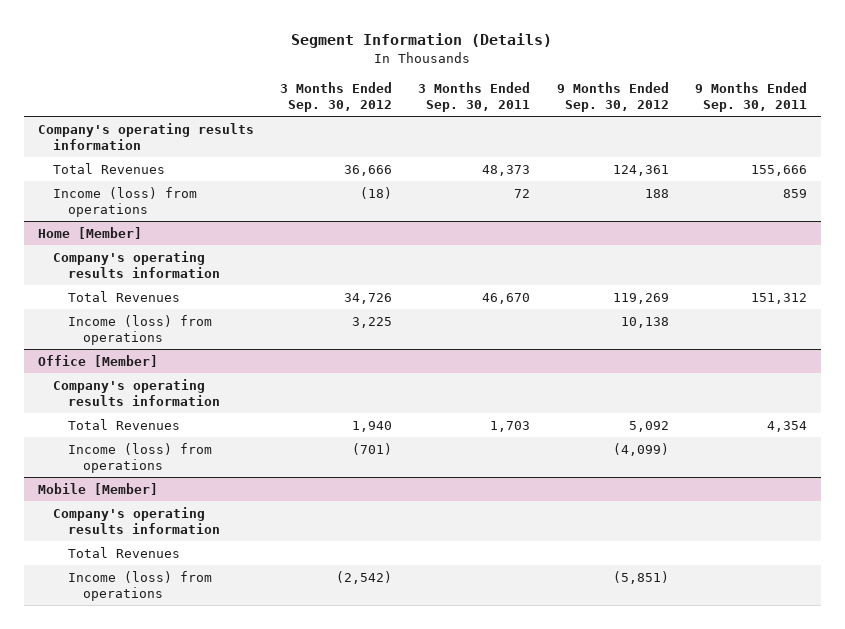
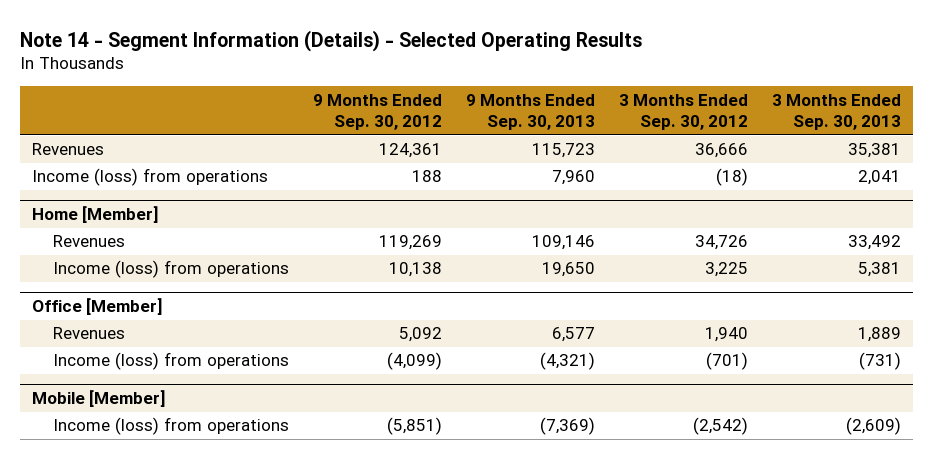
- Segment Information (Details)
+ Note 14 - Segment Information (Details) - Selected Operating Results
- | 3 Months Ended Sep. 30, 2012 | 3 Months Ended Sep. 30, 2011 | 9 Months Ended Sep. 30, 2012 | 9 Months Ended Sep. 30, 2011
+ | 9 Months Ended Sep. 30, 2012 | 9 Months Ended Sep. 30, 2013 | 3 Months Ended Sep. 30, 2012 | 3 Months Ended Sep. 30, 2013
- Company's operating results information
- Total Revenues | 36,666 | 48,373 | 124,361 | 155,666
+ Revenues | 124,361 | 115,723 | 36,666 | 35,381
@ Home [Member]
- Company's operating results information
- Total Revenues | 34,726 | 46,670 | 119,269 | 151,312
+ Revenues | 119,269 | 109,146 | 34,726 | 33,492
@ Office [Member]
- Company's operating results information
- Total Revenues | 1,940 | 1,703 | 5,092 | 4,354
+ Revenues | 5,092 | 6,577 | 1,940 | 1,889
@ Mobile [Member]
- Company's operating results information
- Total Revenues

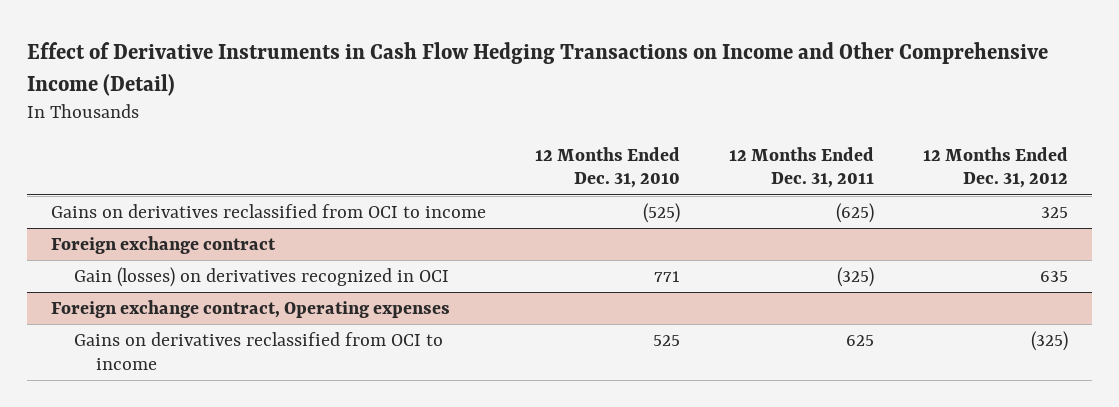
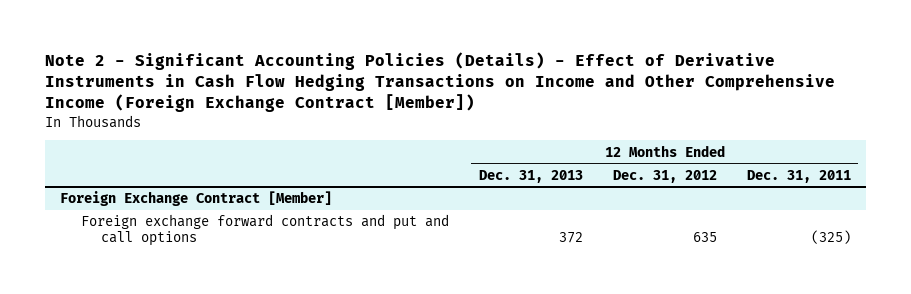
- Effect of Derivative Instruments in Cash Flow Hedging Transactions on Income and Other Comprehensive Income (Detail)
+ Note 2 - Significant Accounting Policies (Details) - Effect of Derivative Instruments in Cash Flow Hedging Transactions on Income and Other Comprehensive Income (Foreign Exchange Contract [Member])
- | 12 Months Ended Dec. 31, 2010 | 12 Months Ended Dec. 31, 2011 | 12 Months Ended Dec. 31, 2012
+ | 12 Months Ended Dec. 31, 2013 | 12 Months Ended Dec. 31, 2012 | 12 Months Ended Dec. 31, 2011
- Gains on derivatives reclassified from OCI to income | (525) | (625) | 325
- Foreign exchange contract
- Gain (losses) on derivatives recognized in OCI | 771 | (325) | 635
- Foreign exchange contract, Operating expenses
- Gains on derivatives reclassified from OCI to income | 525 | 625 | (325)
+ Foreign Exchange Contract [Member]
+ Foreign exchange forward contracts and put and call options | 372 | 635 | (325)

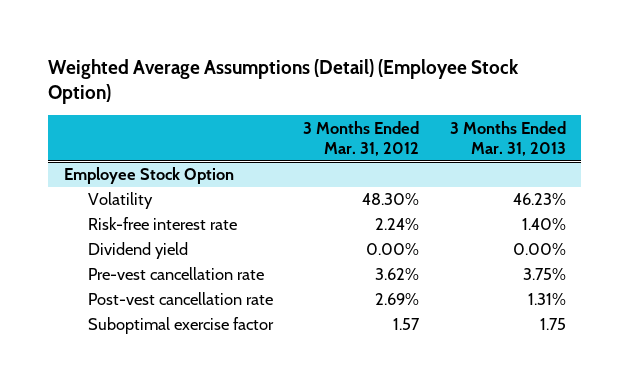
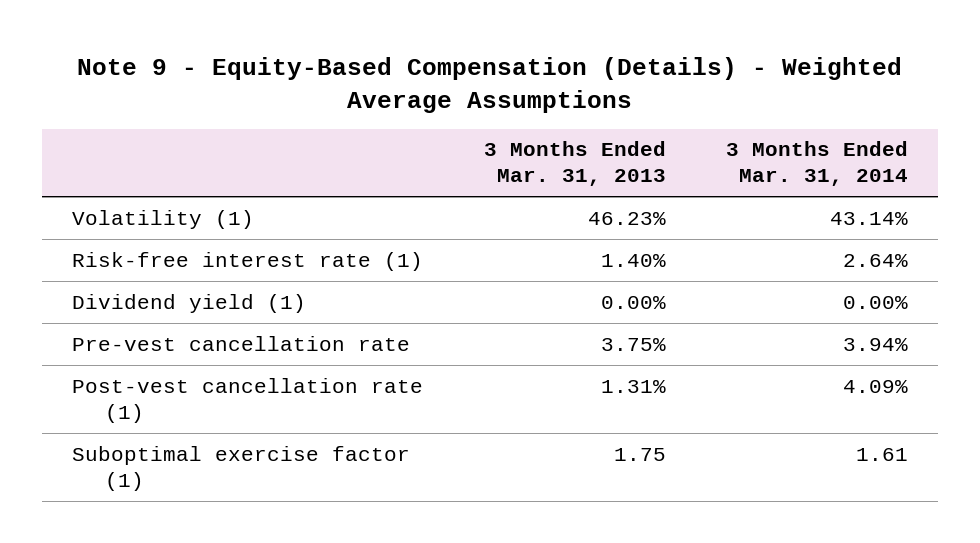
- Weighted Average Assumptions (Detail) (Employee Stock Option)
+ Note 9 - Equity-Based Compensation (Details) - Weighted Average Assumptions
- | 3 Months Ended Mar. 31, 2012 | 3 Months Ended Mar. 31, 2013
+ | 3 Months Ended Mar. 31, 2013 | 3 Months Ended Mar. 31, 2014
- Employee Stock Option
- Volatility | 48.30% | 46.23%
- Risk-free interest rate | 2.24% | 1.40%
- Dividend yield | 0.00% | 0.00%
+ Volatility (1) | 46.23% | 43.14%
+ Risk-free interest rate (1) | 1.40% | 2.64%
+ Dividend yield (1) | 0.00% | 0.00%
- Post-vest cancellation rate | 2.69% | 1.31%
- Suboptimal exercise factor | 1.57 | 1.75
+ Post-vest cancellation rate (1) | 1.31% | 4.09%
+ Suboptimal exercise factor (1) | 1.75 | 1.61

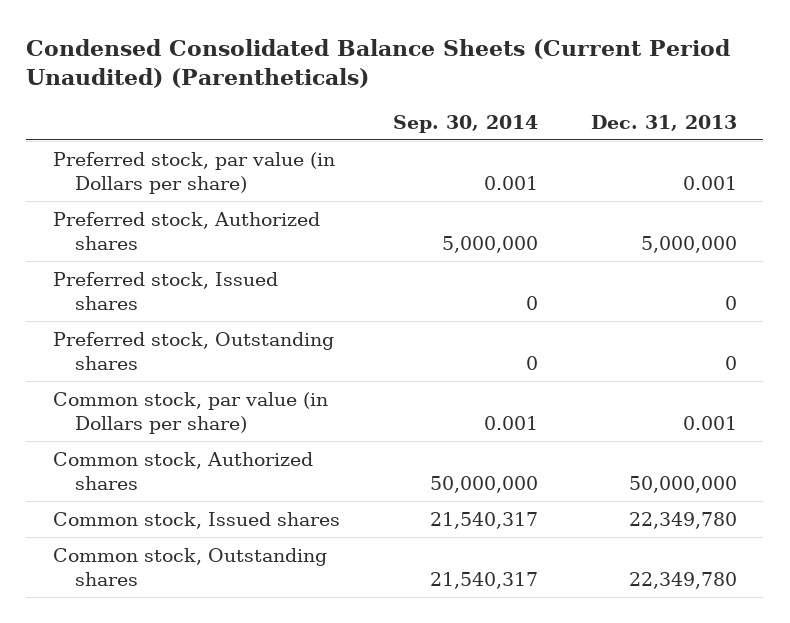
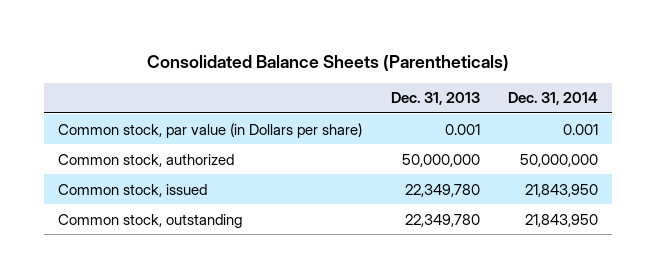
- Condensed Consolidated Balance Sheets (Current Period Unaudited) (Parentheticals)
+ Consolidated Balance Sheets (Parentheticals)
- | Sep. 30, 2014 | Dec. 31, 2013
+ | Dec. 31, 2013 | Dec. 31, 2014
- Preferred stock, par value (in Dollars per share) | 0.001 | 0.001
- Preferred stock, Authorized shares | 5,000,000 | 5,000,000
- Preferred stock, Issued shares | 0 | 0
- Preferred stock, Outstanding shares | 0 | 0
- Common stock, Authorized shares | 50,000,000 | 50,000,000
- Common stock, Issued shares | 21,540,317 | 22,349,780
- Common stock, Outstanding shares | 21,540,317 | 22,349,780
+ Common stock, authorized | 50,000,000 | 50,000,000
+ Common stock, issued | 22,349,780 | 21,843,950
+ Common stock, outstanding | 22,349,780 | 21,843,950

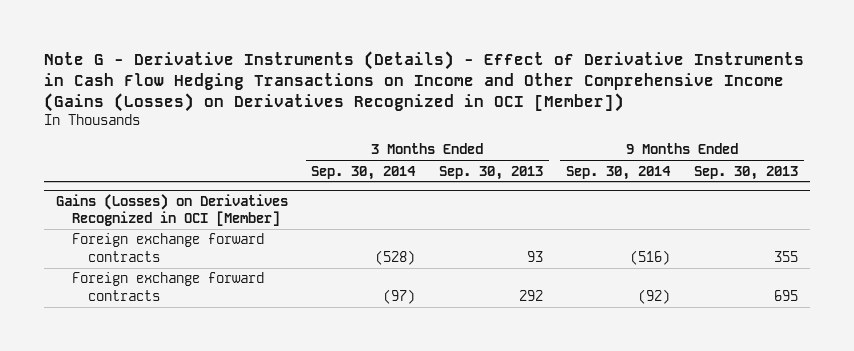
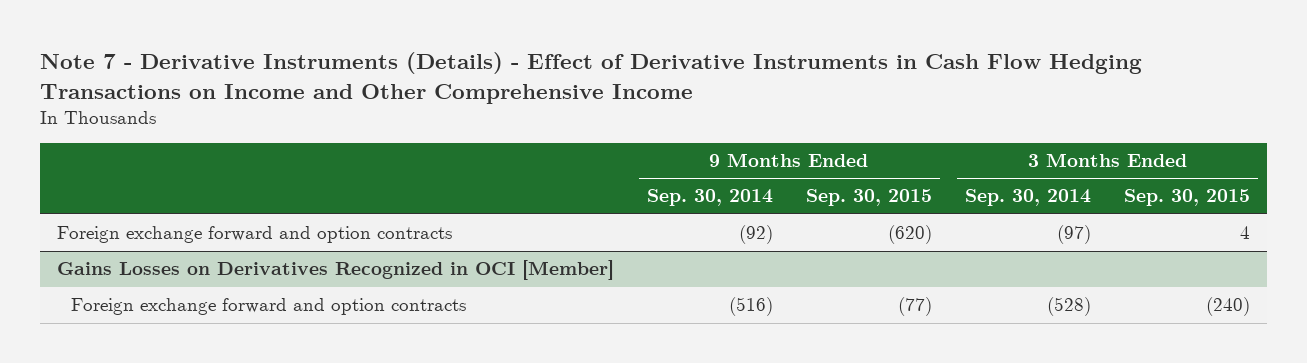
- Note G - Derivative Instruments (Details) - Effect of Derivative Instruments in Cash Flow Hedging Transactions on Income and Other Comprehensive Income (Gains (Losses) on Derivatives Recognized in OCI [Member])
+ Note 7 - Derivative Instruments (Details) - Effect of Derivative Instruments in Cash Flow Hedging Transactions on Income and Other Comprehensive Income
- | 3 Months Ended Sep. 30, 2014 | 3 Months Ended Sep. 30, 2013 | 9 Months Ended Sep. 30, 2014 | 9 Months Ended Sep. 30, 2013
+ | 9 Months Ended Sep. 30, 2014 | 9 Months Ended Sep. 30, 2015 | 3 Months Ended Sep. 30, 2014 | 3 Months Ended Sep. 30, 2015
- Gains (Losses) on Derivatives Recognized in OCI [Member]
- Foreign exchange forward contracts | (528) | 93 | (516) | 355
- Foreign exchange forward contracts | (97) | 292 | (92) | 695
+ Foreign exchange forward and option contracts | (92) | (620) | (97) | 4
+ Gains Losses on Derivatives Recognized in OCI [Member]
+ Foreign exchange forward and option contracts | (516) | (77) | (528) | (240)

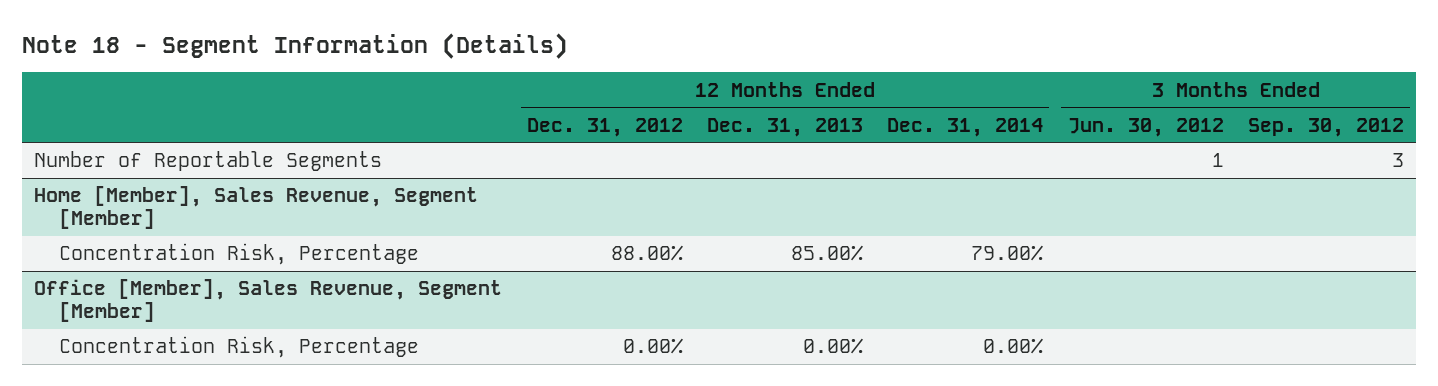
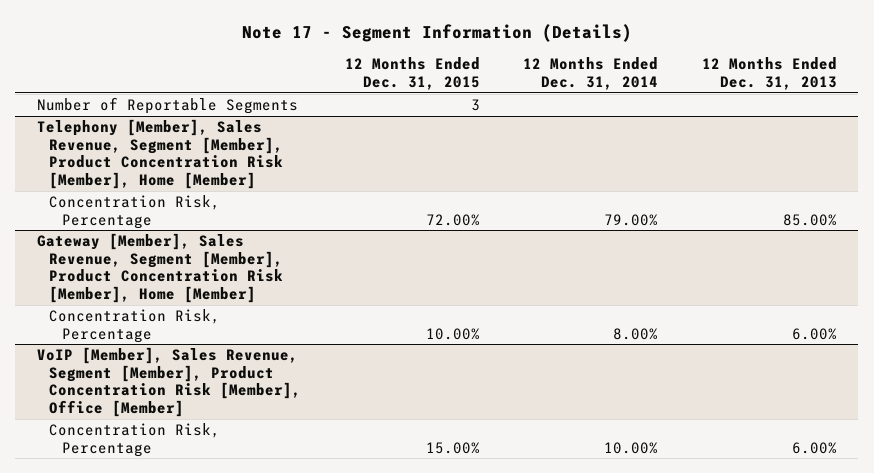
- Note 18 - Segment Information (Details)
+ Note 17 - Segment Information (Details)
- | 12 Months Ended Dec. 31, 2012 | 12 Months Ended Dec. 31, 2013 | 12 Months Ended Dec. 31, 2014 | 3 Months Ended Jun. 30, 2012 | 3 Months Ended Sep. 30, 2012
+ | 12 Months Ended Dec. 31, 2015 | 12 Months Ended Dec. 31, 2014 | 12 Months Ended Dec. 31, 2013
- Home [Member], Sales Revenue, Segment [Member]
+ Telephony [Member], Sales Revenue, Segment [Member], Product Concentration Risk [Member], Home [Member]
- Office [Member], Sales Revenue, Segment [Member]
- Concentration Risk, Percentage | 0.00% | 0.00% | 0.00% | |
+ Gateway [Member], Sales Revenue, Segment [Member], Product Concentration Risk [Member], Home [Member]
+ Concentration Risk, Percentage | 10.00% | 8.00% | 6.00%
+ VoIP [Member], Sales Revenue, Segment [Member], Product Concentration Risk [Member], Office [Member]
+ Concentration Risk, Percentage | 15.00% | 10.00% | 6.00%

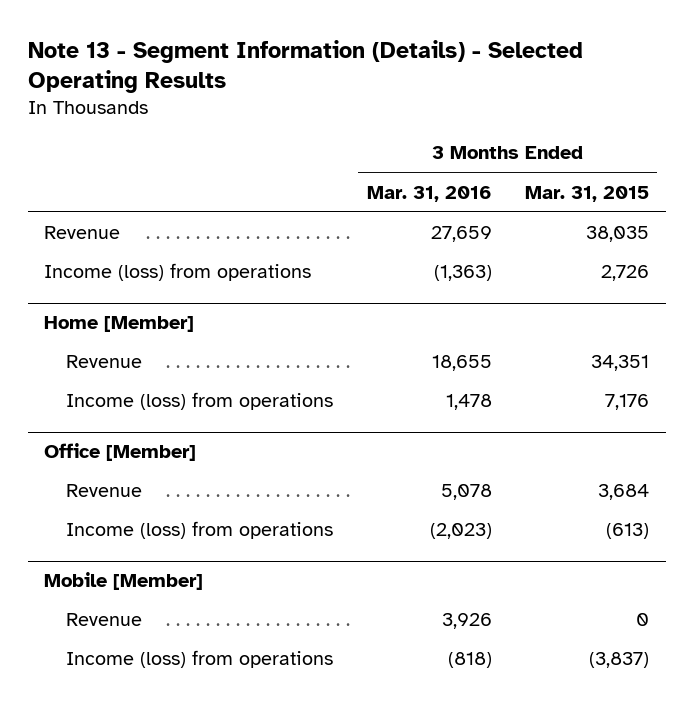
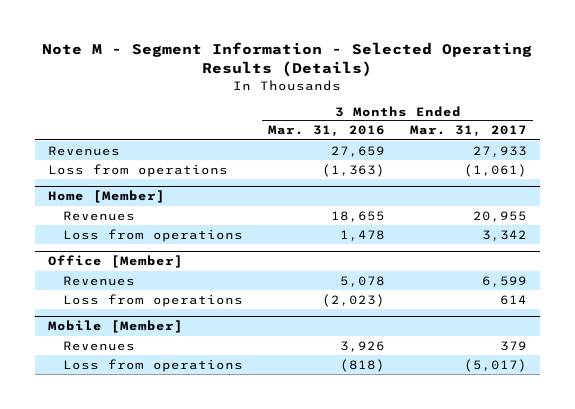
- Note 13 - Segment Information (Details) - Selected Operating Results
+ Note M - Segment Information - Selected Operating Results (Details)
- | 3 Months Ended Mar. 31, 2016 | 3 Months Ended Mar. 31, 2015
+ | 3 Months Ended Mar. 31, 2016 | 3 Months Ended Mar. 31, 2017
- Revenue | 27,659 | 38,035
- Income (loss) from operations | (1,363) | 2,726
+ Revenues | 27,659 | 27,933
+ Loss from operations | (1,363) | (1,061)
@ Home [Member]
- Revenue | 18,655 | 34,351
- Income (loss) from operations | 1,478 | 7,176
+ Revenues | 18,655 | 20,955
+ Loss from operations | 1,478 | 3,342
@ Office [Member]
- Revenue | 5,078 | 3,684
- Income (loss) from operations | (2,023) | (613)
+ Revenues | 5,078 | 6,599
+ Loss from operations | (2,023) | 614
@ Mobile [Member]
- Revenue | 3,926 | 0
- Income (loss) from operations | (818) | (3,837)
+ Revenues | 3,926 | 379
+ Loss from operations | (818) | (5,017)

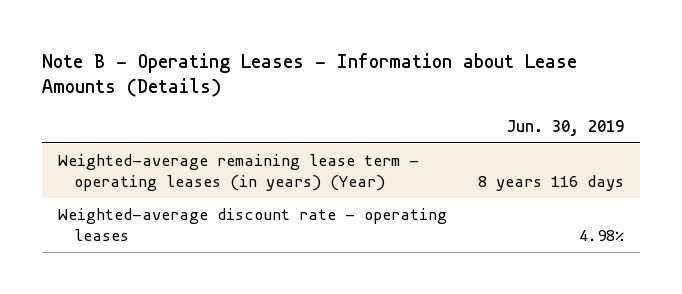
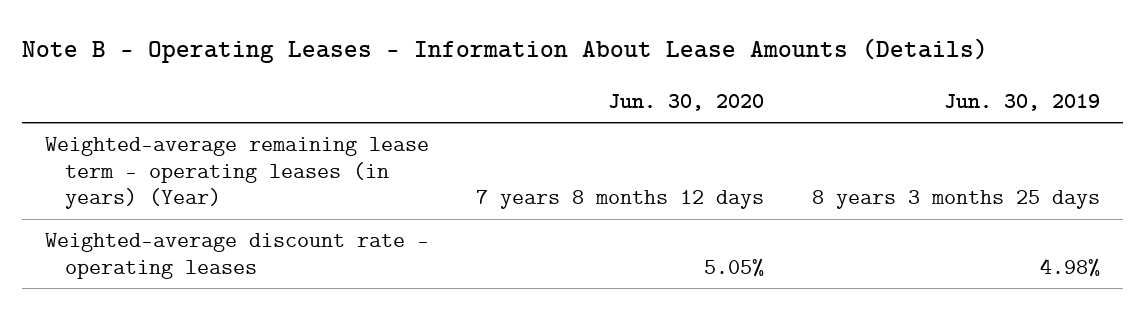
- Note B - Operating Leases - Information about Lease Amounts (Details)
+ Note B - Operating Leases - Information About Lease Amounts (Details)
- | Jun. 30, 2019
+ | Jun. 30, 2020 | Jun. 30, 2019
- Weighted-average remaining lease term - operating leases (in years) (Year) | 8 years 116 days
+ Weighted-average remaining lease term - operating leases (in years) (Year) | 7 years 8 months 12 days | 8 years 3 months 25 days

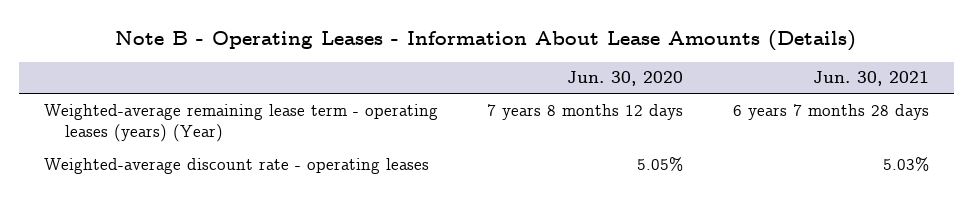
- | Jun. 30, 2020 | Jun. 30, 2019
+ | Jun. 30, 2020 | Jun. 30, 2021
- Weighted-average remaining lease term - operating leases (in years) (Year) | 7 years 8 months 12 days | 8 years 3 months 25 days
+ Weighted-average remaining lease term - operating leases (years) (Year) | 7 years 8 months 12 days | 6 years 7 months 28 days

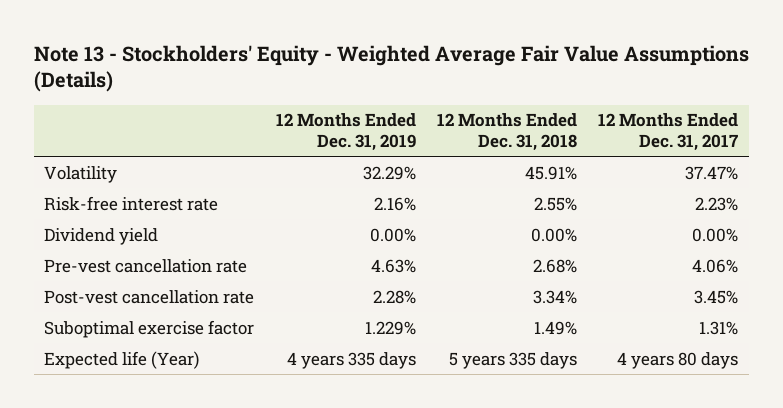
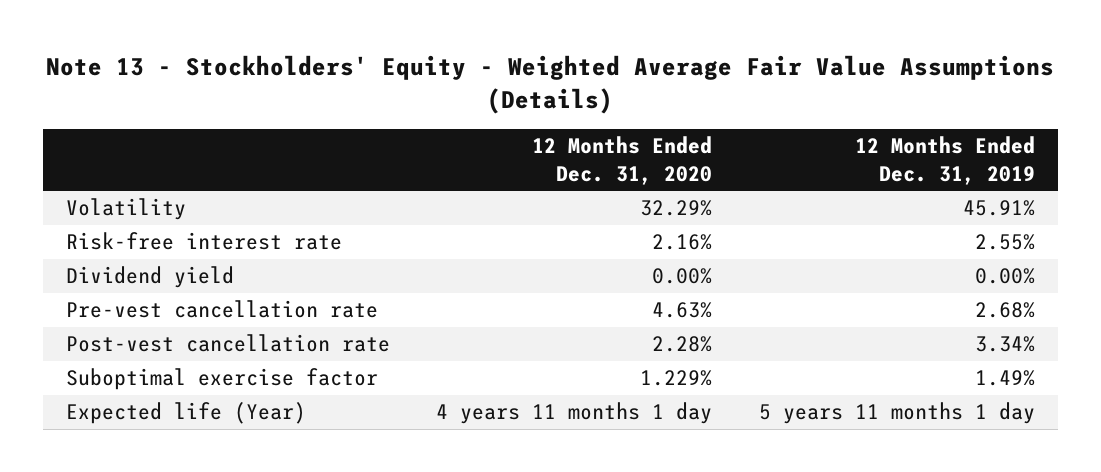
- | 12 Months Ended Dec. 31, 2019 | 12 Months Ended Dec. 31, 2018 | 12 Months Ended Dec. 31, 2017
+ | 12 Months Ended Dec. 31, 2020 | 12 Months Ended Dec. 31, 2019
- Volatility | 32.29% | 45.91% | 37.47%
- Risk-free interest rate | 2.16% | 2.55% | 2.23%
+ Volatility | 32.29% | 45.91%
+ Risk-free interest rate | 2.16% | 2.55%
- Pre-vest cancellation rate | 4.63% | 2.68% | 4.06%
- Post-vest cancellation rate | 2.28% | 3.34% | 3.45%
- Suboptimal exercise factor | 1.229% | 1.49% | 1.31%
- Expected life (Year) | 4 years 335 days | 5 years 335 days | 4 years 80 days
+ Pre-vest cancellation rate | 4.63% | 2.68%
+ Post-vest cancellation rate | 2.28% | 3.34%
+ Suboptimal exercise factor | 1.229% | 1.49%
+ Expected life (Year) | 4 years 11 months 1 day | 5 years 11 months 1 day

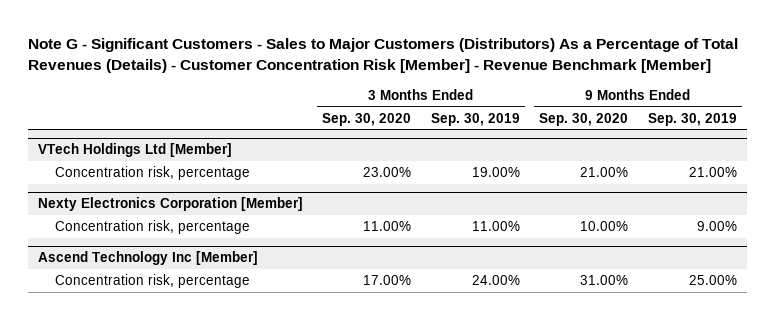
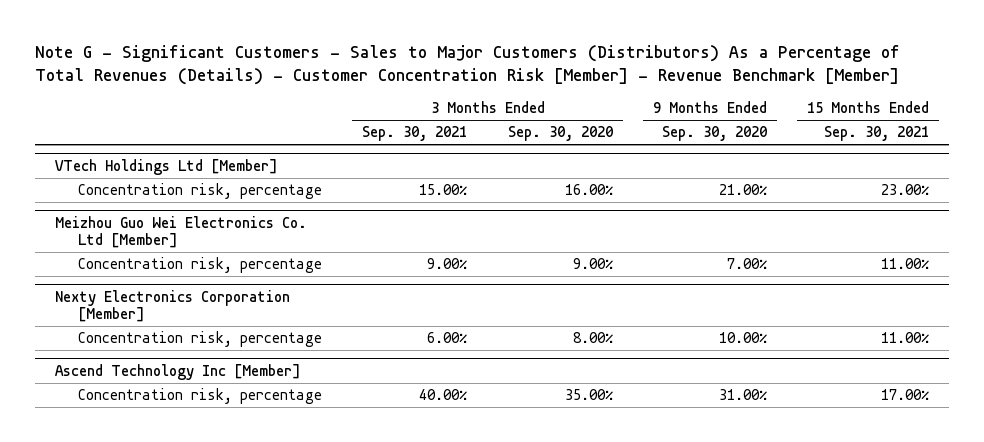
- | 3 Months Ended Sep. 30, 2020 | 3 Months Ended Sep. 30, 2019 | 9 Months Ended Sep. 30, 2020 | 9 Months Ended Sep. 30, 2019
+ | 3 Months Ended Sep. 30, 2021 | 3 Months Ended Sep. 30, 2020 | 9 Months Ended Sep. 30, 2020 | 15 Months Ended Sep. 30, 2021
@ VTech Holdings Ltd [Member]
- Concentration risk, percentage | 23.00% | 19.00% | 21.00% | 21.00%
+ Concentration risk, percentage | 15.00% | 16.00% | 21.00% | 23.00%
+ Meizhou Guo Wei Electronics Co. Ltd [Member]
+ Concentration risk, percentage | 9.00% | 9.00% | 7.00% | 11.00%
@ Nexty Electronics Corporation [Member]
- Concentration risk, percentage | 11.00% | 11.00% | 10.00% | 9.00%
+ Concentration risk, percentage | 6.00% | 8.00% | 10.00% | 11.00%
@ Ascend Technology Inc [Member]
- Concentration risk, percentage | 17.00% | 24.00% | 31.00% | 25.00%
+ Concentration risk, percentage | 40.00% | 35.00% | 31.00% | 17.00%

